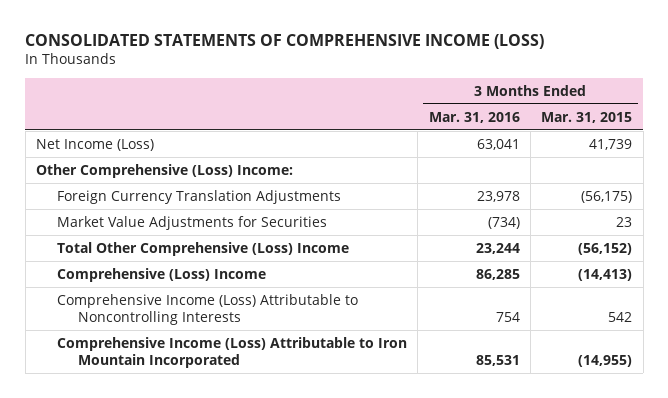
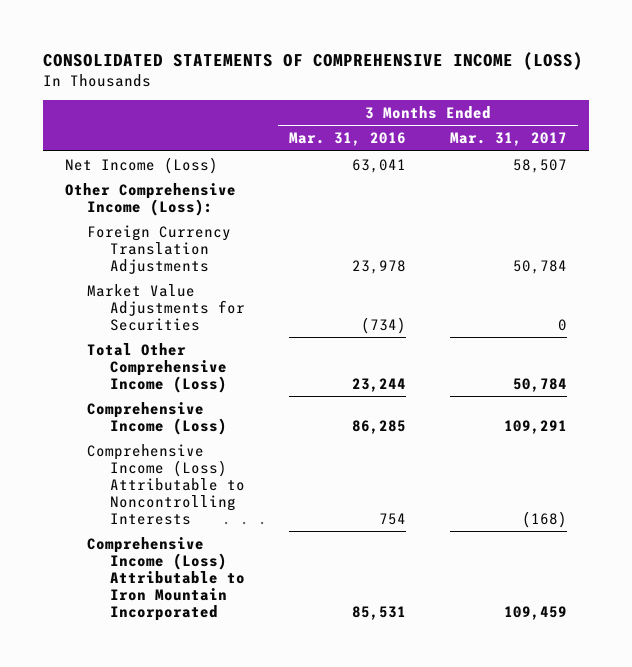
- | 3 Months Ended Mar. 31, 2016 | 3 Months Ended Mar. 31, 2015
+ | 3 Months Ended Mar. 31, 2016 | 3 Months Ended Mar. 31, 2017
- Other Comprehensive (Loss) Income:
+ Other Comprehensive Income (Loss):
- Total Other Comprehensive (Loss) Income | 23,244 | (56,152)
- Comprehensive (Loss) Income | 86,285 | (14,413)
+ Total Other Comprehensive Income (Loss) | 23,244 | 50,784
+ Comprehensive Income (Loss) | 86,285 | 109,291

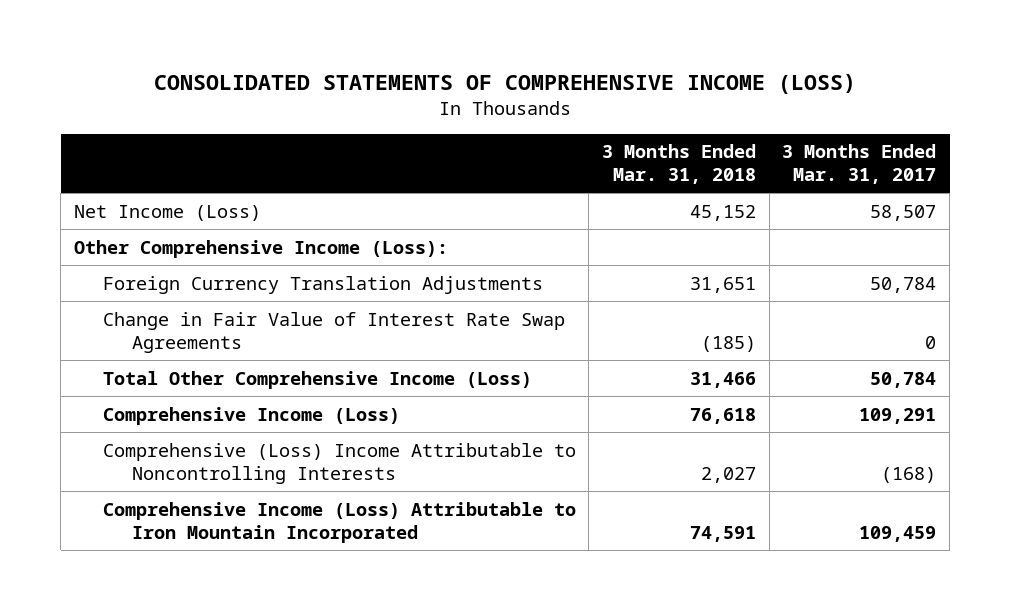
- | 3 Months Ended Mar. 31, 2016 | 3 Months Ended Mar. 31, 2017
+ | 3 Months Ended Mar. 31, 2018 | 3 Months Ended Mar. 31, 2017
- Market Value Adjustments for Securities | (734) | 0
+ Change in Fair Value of Interest Rate Swap Agreements | (185) | 0
- Comprehensive Income (Loss) Attributable to Noncontrolling Interests | 754 | (168)
+ Comprehensive (Loss) Income Attributable to Noncontrolling Interests | 2,027 | (168)

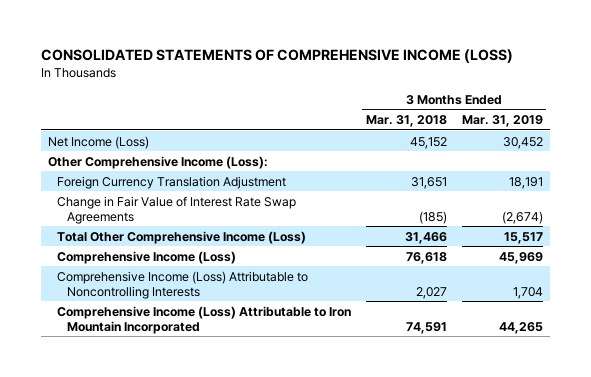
- | 3 Months Ended Mar. 31, 2018 | 3 Months Ended Mar. 31, 2017
+ | 3 Months Ended Mar. 31, 2018 | 3 Months Ended Mar. 31, 2019
- Foreign Currency Translation Adjustments | 31,651 | 50,784
+ Foreign Currency Translation Adjustment | 31,651 | 18,191
- Comprehensive (Loss) Income Attributable to Noncontrolling Interests | 2,027 | (168)
+ Comprehensive Income (Loss) Attributable to Noncontrolling Interests | 2,027 | 1,704

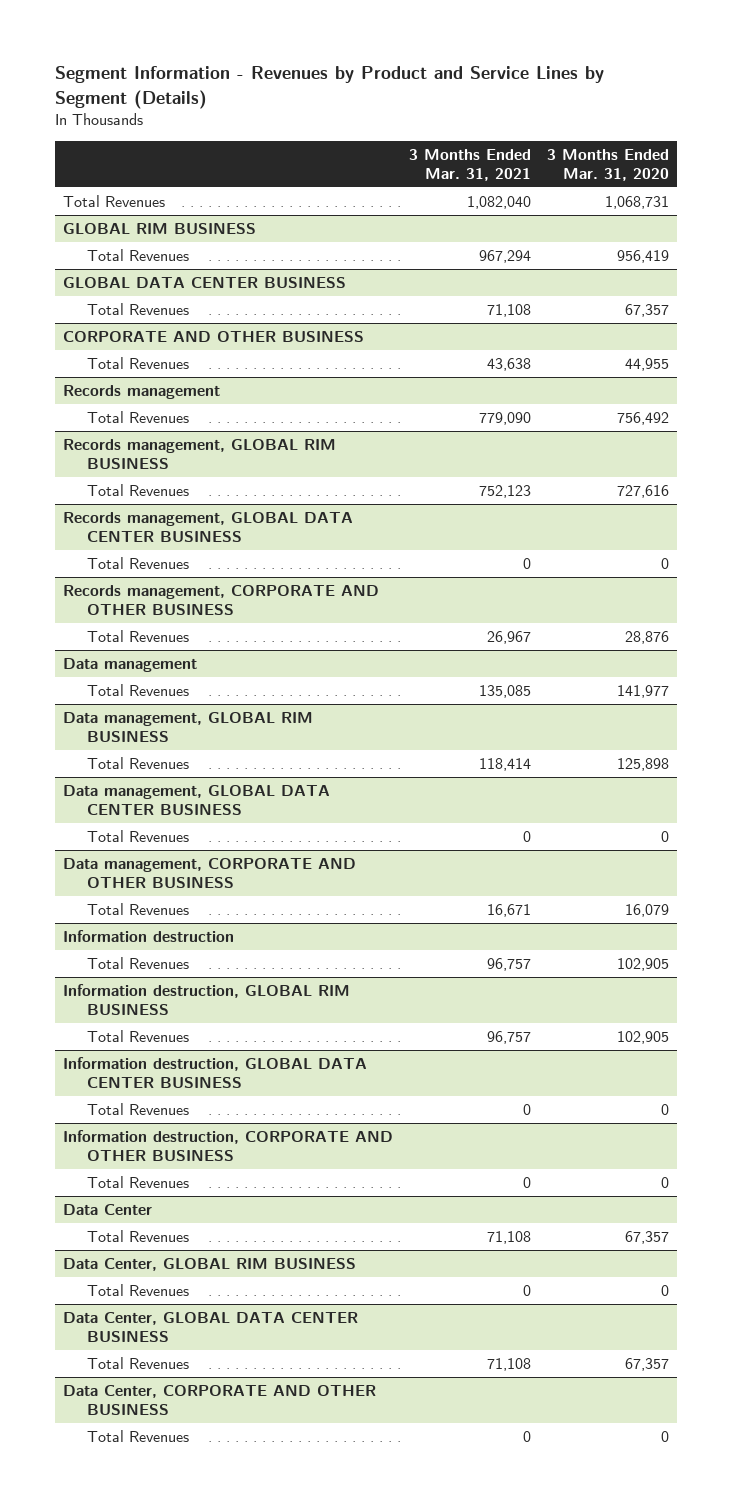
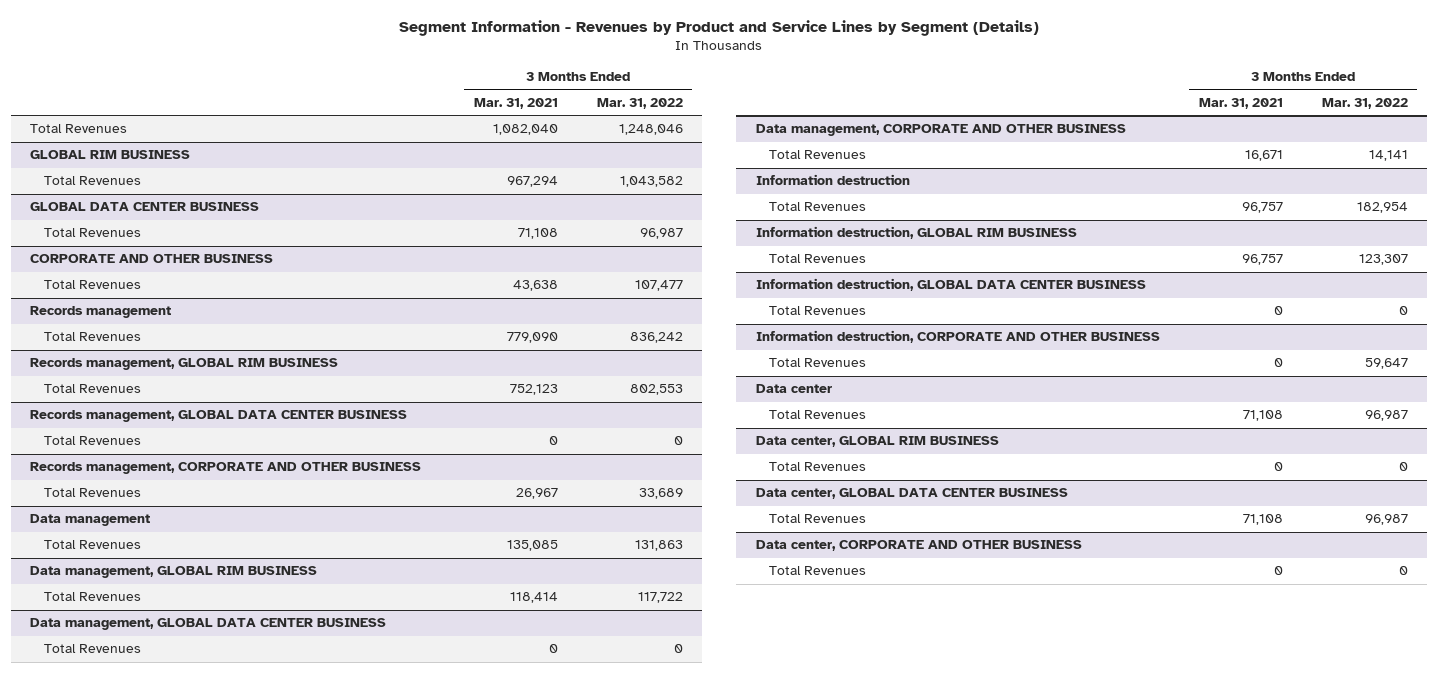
- | 3 Months Ended Mar. 31, 2021 | 3 Months Ended Mar. 31, 2020
+ | 3 Months Ended Mar. 31, 2021 | 3 Months Ended Mar. 31, 2022
- Data Center
+ Data center
- Data Center, GLOBAL RIM BUSINESS
+ Data center, GLOBAL RIM BUSINESS
- Data Center, GLOBAL DATA CENTER BUSINESS
+ Data center, GLOBAL DATA CENTER BUSINESS
- Data Center, CORPORATE AND OTHER BUSINESS
+ Data center, CORPORATE AND OTHER BUSINESS

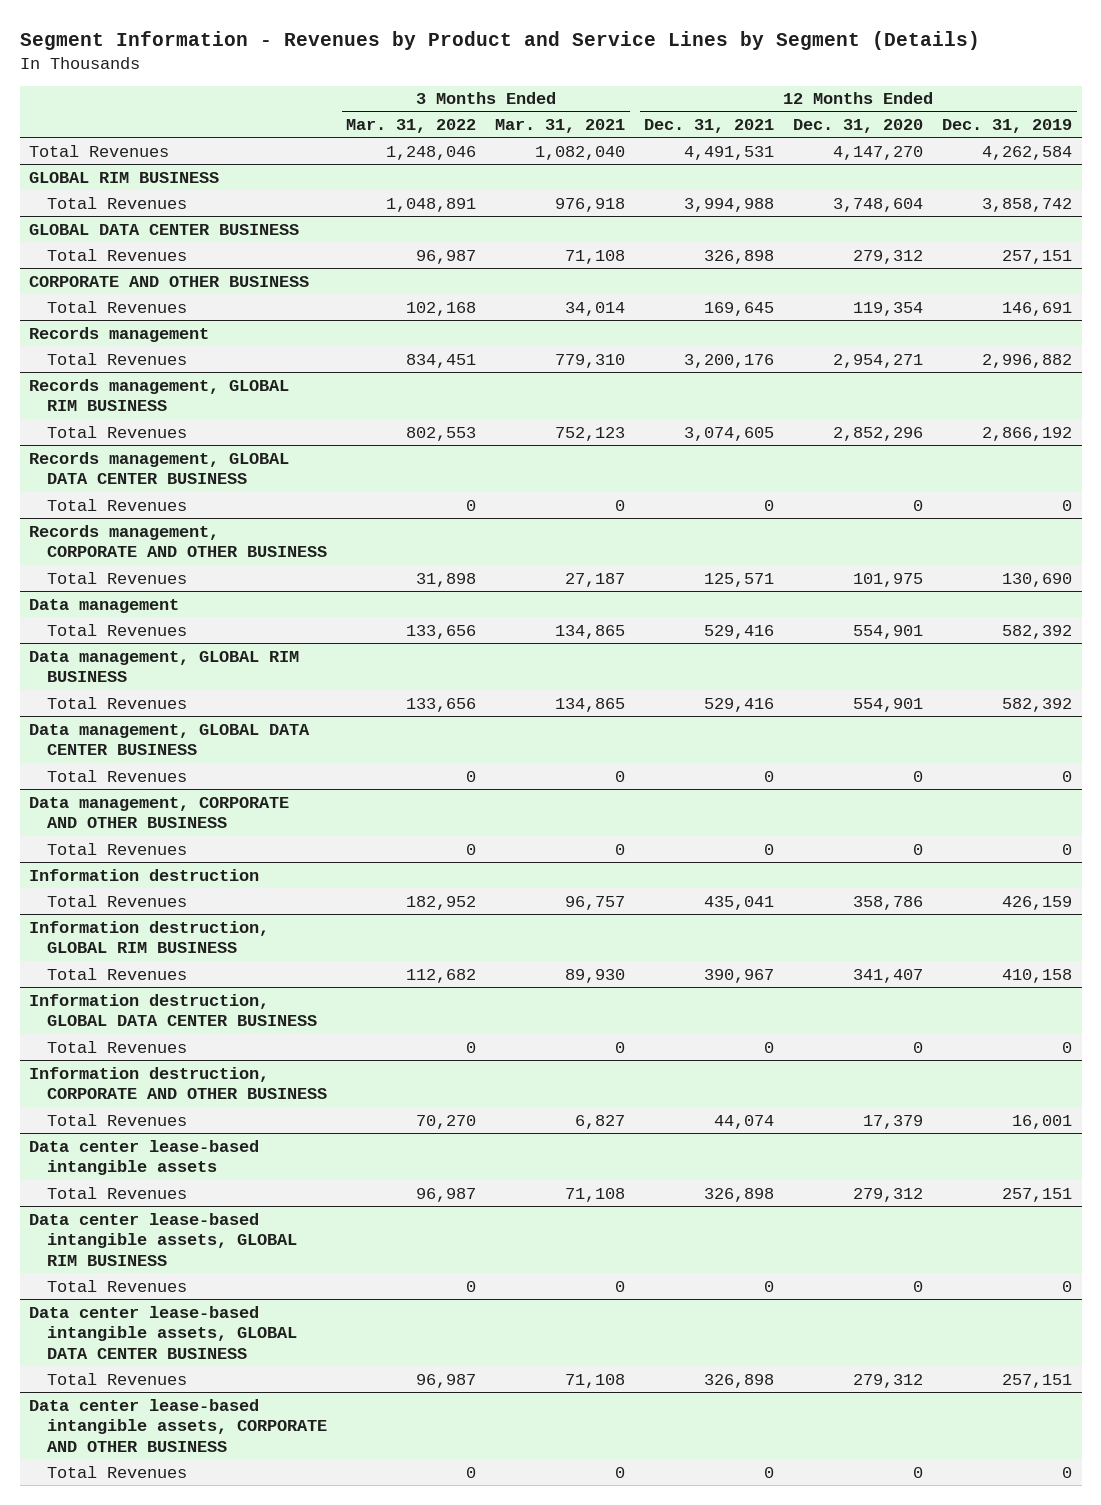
- | 3 Months Ended Mar. 31, 2021 | 3 Months Ended Mar. 31, 2022
+ | 3 Months Ended Mar. 31, 2022 | 3 Months Ended Mar. 31, 2021 | 12 Months Ended Dec. 31, 2021 | 12 Months Ended Dec. 31, 2020 | 12 Months Ended Dec. 31, 2019
@ GLOBAL RIM BUSINESS
- Total Revenues | 967,294 | 1,043,582
+ Total Revenues | 1,048,891 | 976,918 | 3,994,988 | 3,748,604 | 3,858,742
@ CORPORATE AND OTHER BUSINESS
- Total Revenues | 43,638 | 107,477
+ Total Revenues | 102,168 | 34,014 | 169,645 | 119,354 | 146,691
@ Records management
- Total Revenues | 779,090 | 836,242
+ Total Revenues | 834,451 | 779,310 | 3,200,176 | 2,954,271 | 2,996,882
@ Records management, CORPORATE AND OTHER BUSINESS
- Total Revenues | 26,967 | 33,689
+ Total Revenues | 31,898 | 27,187 | 125,571 | 101,975 | 130,690
@ Data management
- Total Revenues | 135,085 | 131,863
+ Total Revenues | 133,656 | 134,865 | 529,416 | 554,901 | 582,392
@ Data management, GLOBAL RIM BUSINESS
- Total Revenues | 118,414 | 117,722
+ Total Revenues | 133,656 | 134,865 | 529,416 | 554,901 | 582,392
@ Data management, CORPORATE AND OTHER BUSINESS
- Total Revenues | 16,671 | 14,141
+ Total Revenues | 0 | 0 | 0 | 0 | 0
@ Information destruction
- Total Revenues | 96,757 | 182,954
+ Total Revenues | 182,952 | 96,757 | 435,041 | 358,786 | 426,159
@ Information destruction, GLOBAL RIM BUSINESS
- Total Revenues | 96,757 | 123,307
+ Total Revenues | 112,682 | 89,930 | 390,967 | 341,407 | 410,158
@ Information destruction, CORPORATE AND OTHER BUSINESS
- Total Revenues | 0 | 59,647
- Data center
@ Information destruction, CORPORATE AND OTHER BUSINESS
+ Total Revenues | 70,270 | 6,827 | 44,074 | 17,379 | 16,001
+ Data center lease-based intangible assets
- Data center, GLOBAL RIM BUSINESS
+ Data center lease-based intangible assets, GLOBAL RIM BUSINESS
- Data center, GLOBAL DATA CENTER BUSINESS
+ Data center lease-based intangible assets, GLOBAL DATA CENTER BUSINESS
- Data center, CORPORATE AND OTHER BUSINESS
+ Data center lease-based intangible assets, CORPORATE AND OTHER BUSINESS

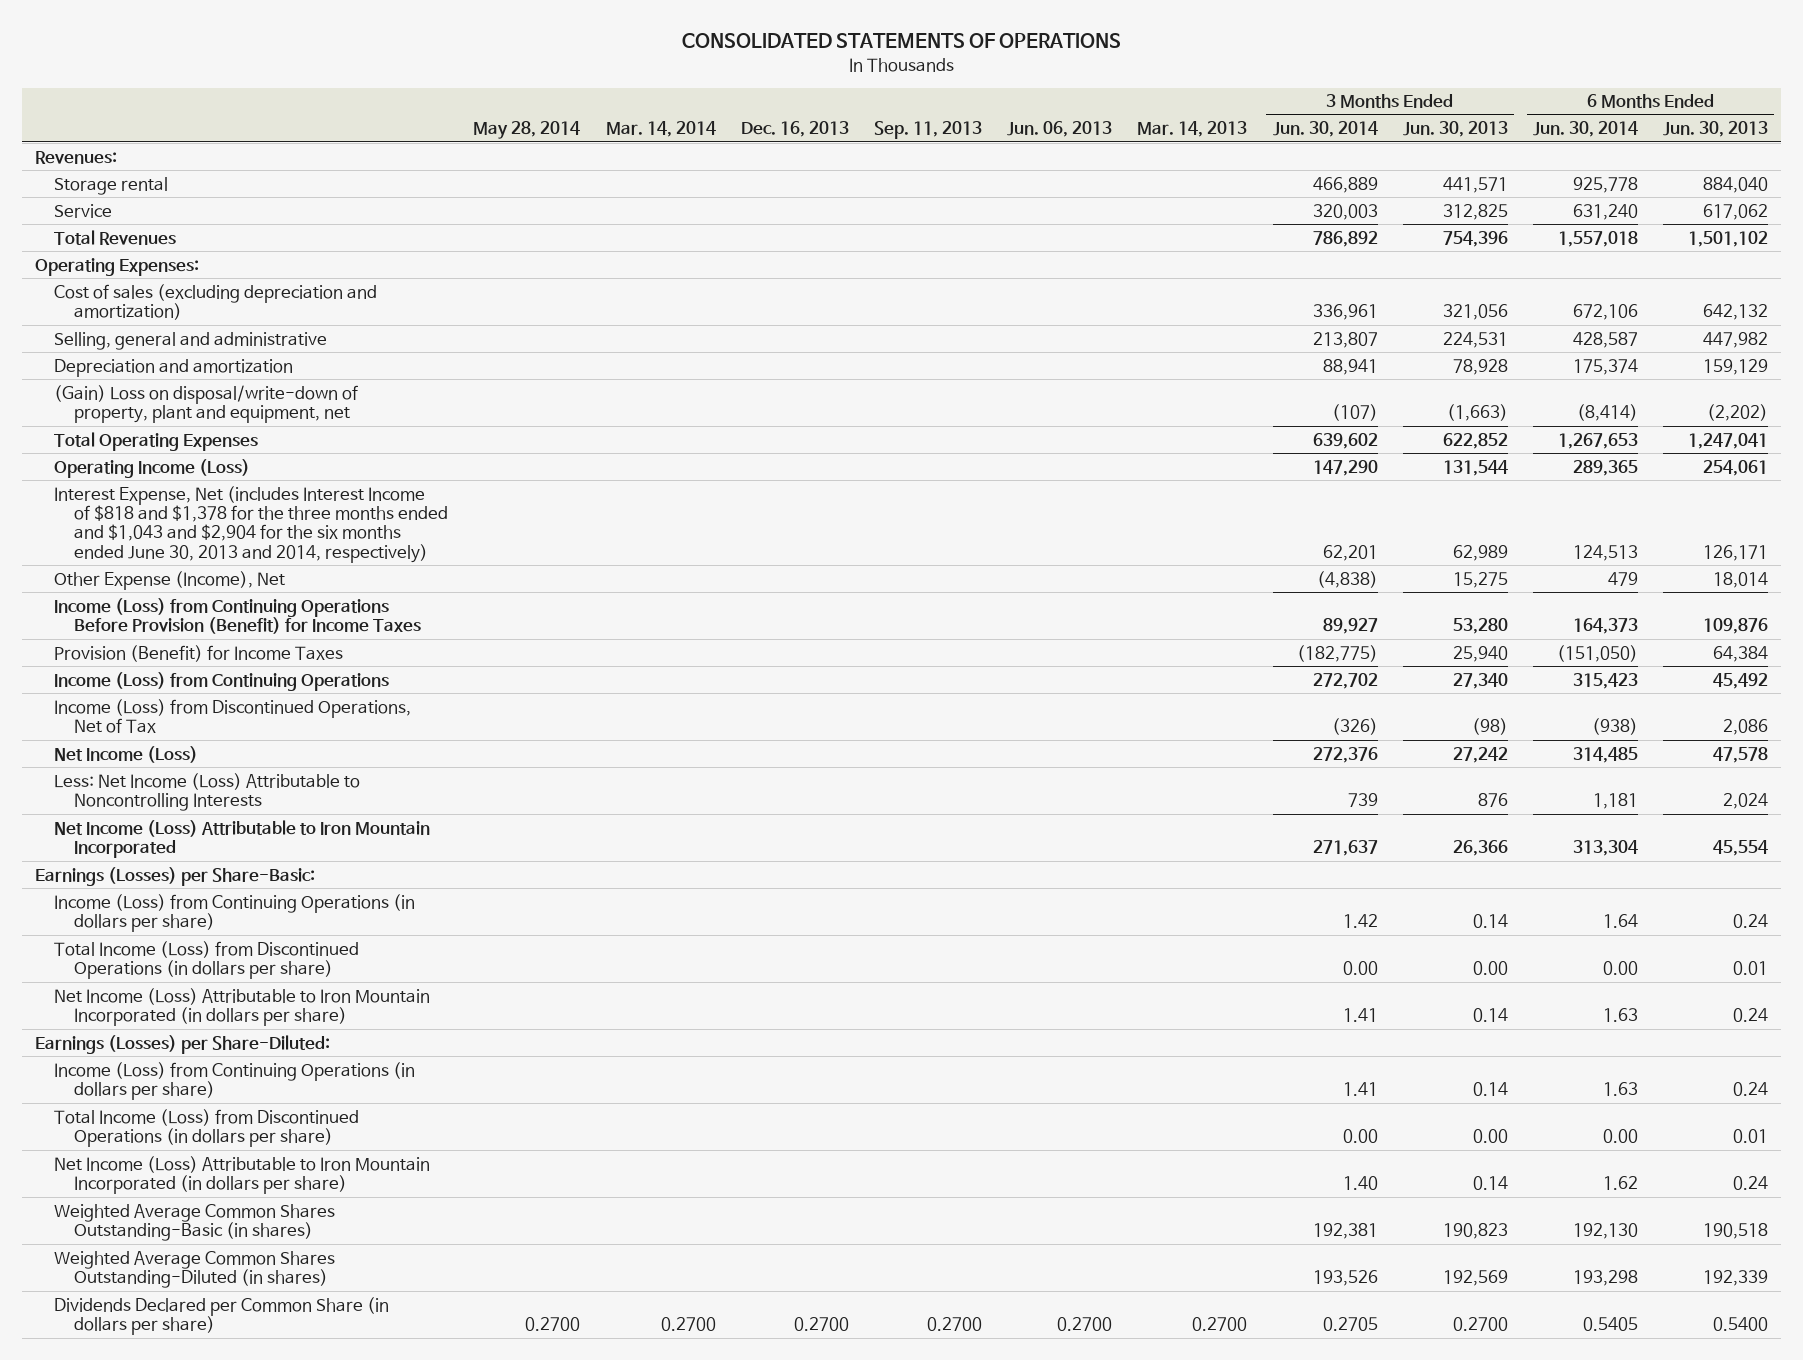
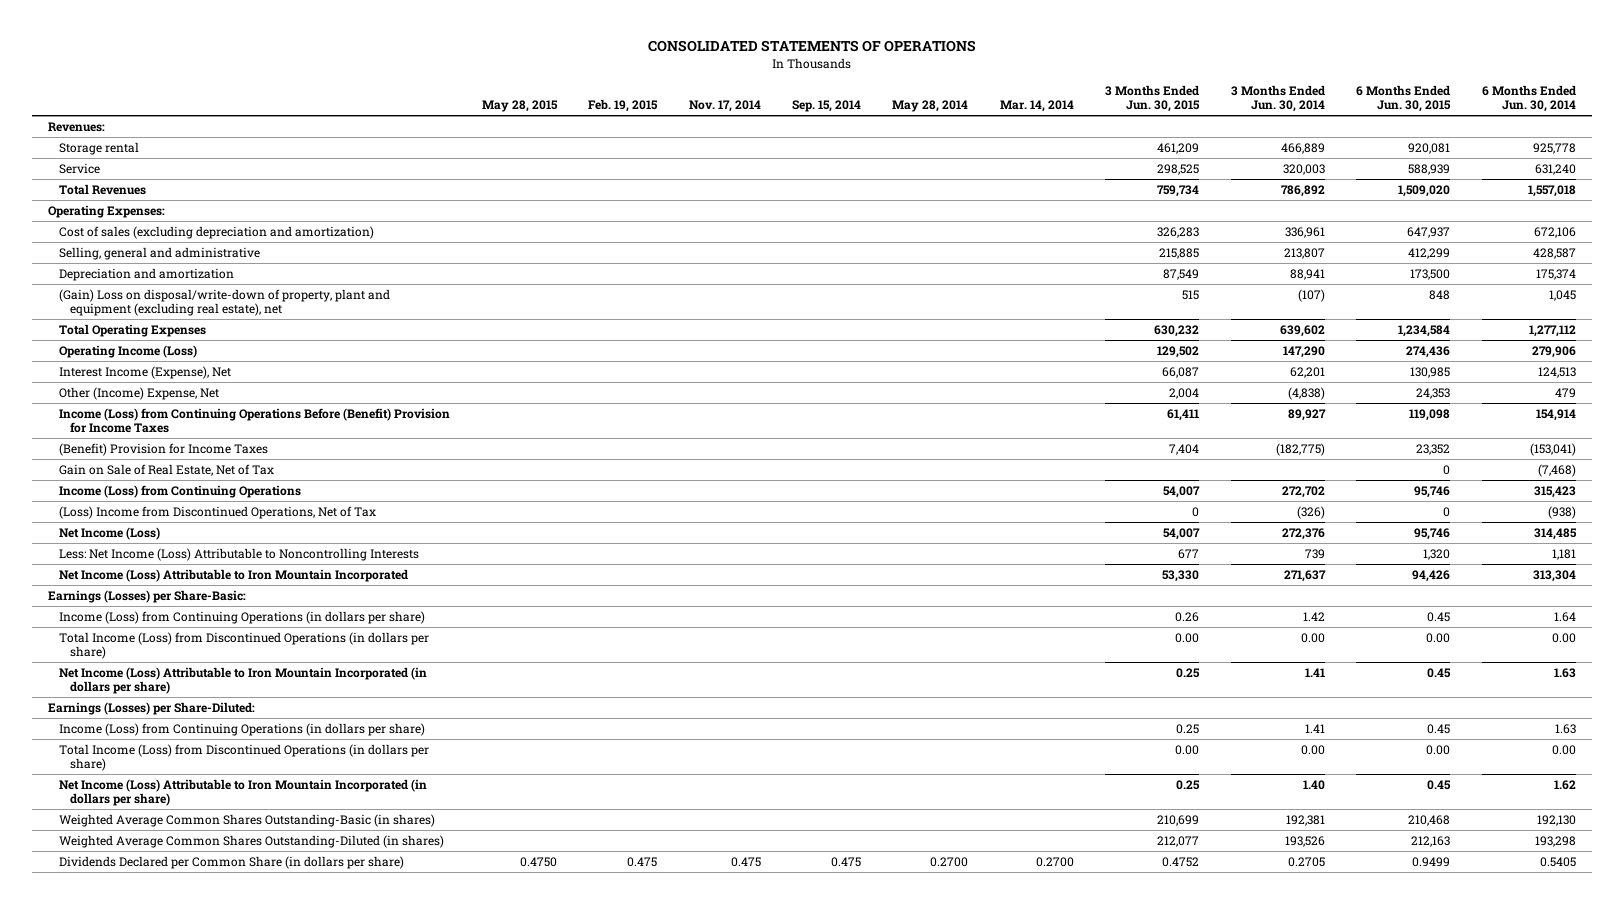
- | May 28, 2014 | Mar. 14, 2014 | Dec. 16, 2013 | Sep. 11, 2013 | Jun. 06, 2013 | Mar. 14, 2013 | 3 Months Ended Jun. 30, 2014 | 3 Months Ended Jun. 30, 2013 | 6 Months Ended Jun. 30, 2014 | 6 Months Ended Jun. 30, 2013
+ | May 28, 2015 | Feb. 19, 2015 | Nov. 17, 2014 | Sep. 15, 2014 | May 28, 2014 | Mar. 14, 2014 | 3 Months Ended Jun. 30, 2015 | 3 Months Ended Jun. 30, 2014 | 6 Months Ended Jun. 30, 2015 | 6 Months Ended Jun. 30, 2014
- (Gain) Loss on disposal/write-down of property, plant and equipment, net | | | | | | | (107) | (1,663) | (8,414) | (2,202)
- Total Operating Expenses | | | | | | | 639,602 | 622,852 | 1,267,653 | 1,247,041
- Operating Income (Loss) | | | | | | | 147,290 | 131,544 | 289,365 | 254,061
- Interest Expense, Net (includes Interest Income of $818 and $1,378 for the three months ended and $1,043 and $2,904 for the six months ended June 30, 2013 and 2014, respectively) | | | | | | | 62,201 | 62,989 | 124,513 | 126,171
- Other Expense (Income), Net | | | | | | | (4,838) | 15,275 | 479 | 18,014
- Income (Loss) from Continuing Operations Before Provision (Benefit) for Income Taxes | | | | | | | 89,927 | 53,280 | 164,373 | 109,876
- Provision (Benefit) for Income Taxes | | | | | | | (182,775) | 25,940 | (151,050) | 64,384
+ (Gain) Loss on disposal/write-down of property, plant and equipment (excluding real estate), net | | | | | | | 515 | (107) | 848 | 1,045
+ Total Operating Expenses | | | | | | | 630,232 | 639,602 | 1,234,584 | 1,277,112
+ Operating Income (Loss) | | | | | | | 129,502 | 147,290 | 274,436 | 279,906
+ Interest Income (Expense), Net | | | | | | | 66,087 | 62,201 | 130,985 | 124,513
+ Other (Income) Expense, Net | | | | | | | 2,004 | (4,838) | 24,353 | 479
+ Income (Loss) from Continuing Operations Before (Benefit) Provision for Income Taxes | | | | | | | 61,411 | 89,927 | 119,098 | 154,914
+ (Benefit) Provision for Income Taxes | | | | | | | 7,404 | (182,775) | 23,352 | (153,041)
+ Gain on Sale of Real Estate, Net of Tax | | | | | | | | | 0 | (7,468)
- Income (Loss) from Discontinued Operations, Net of Tax | | | | | | | (326) | (98) | (938) | 2,086
+ (Loss) Income from Discontinued Operations, Net of Tax | | | | | | | 0 | (326) | 0 | (938)

